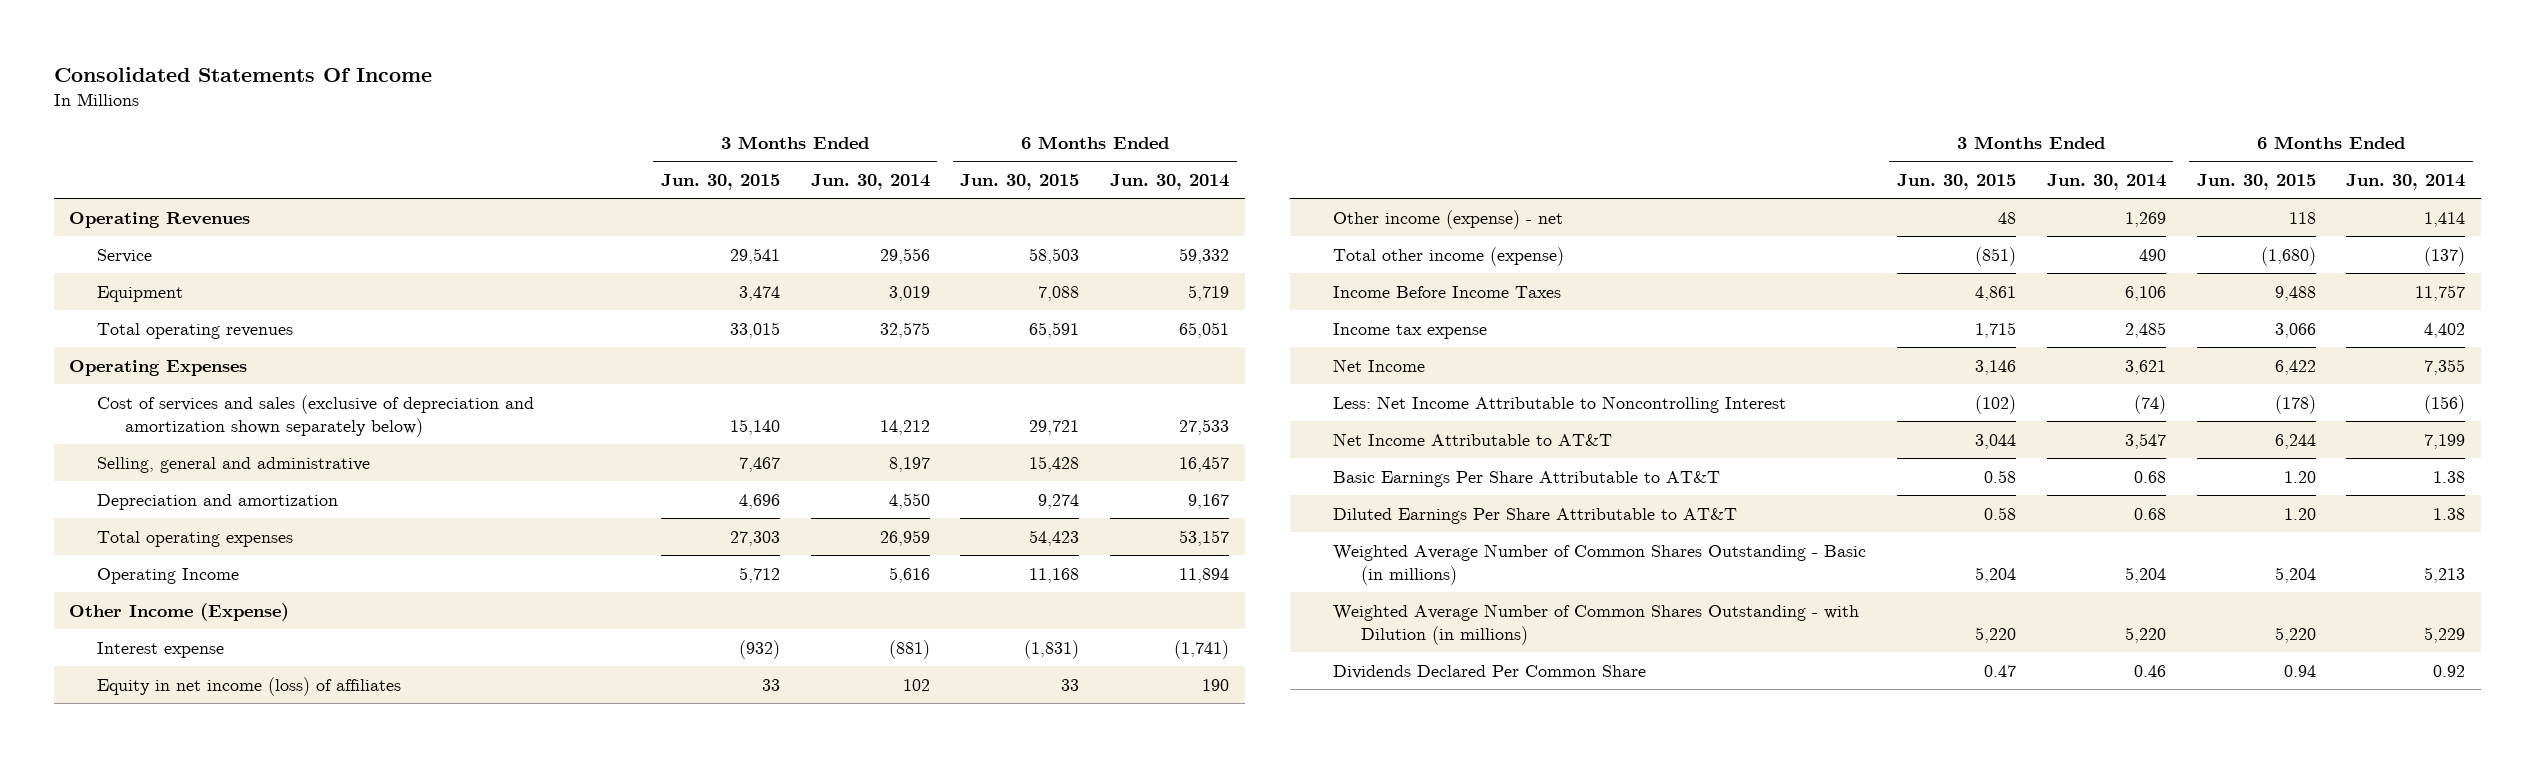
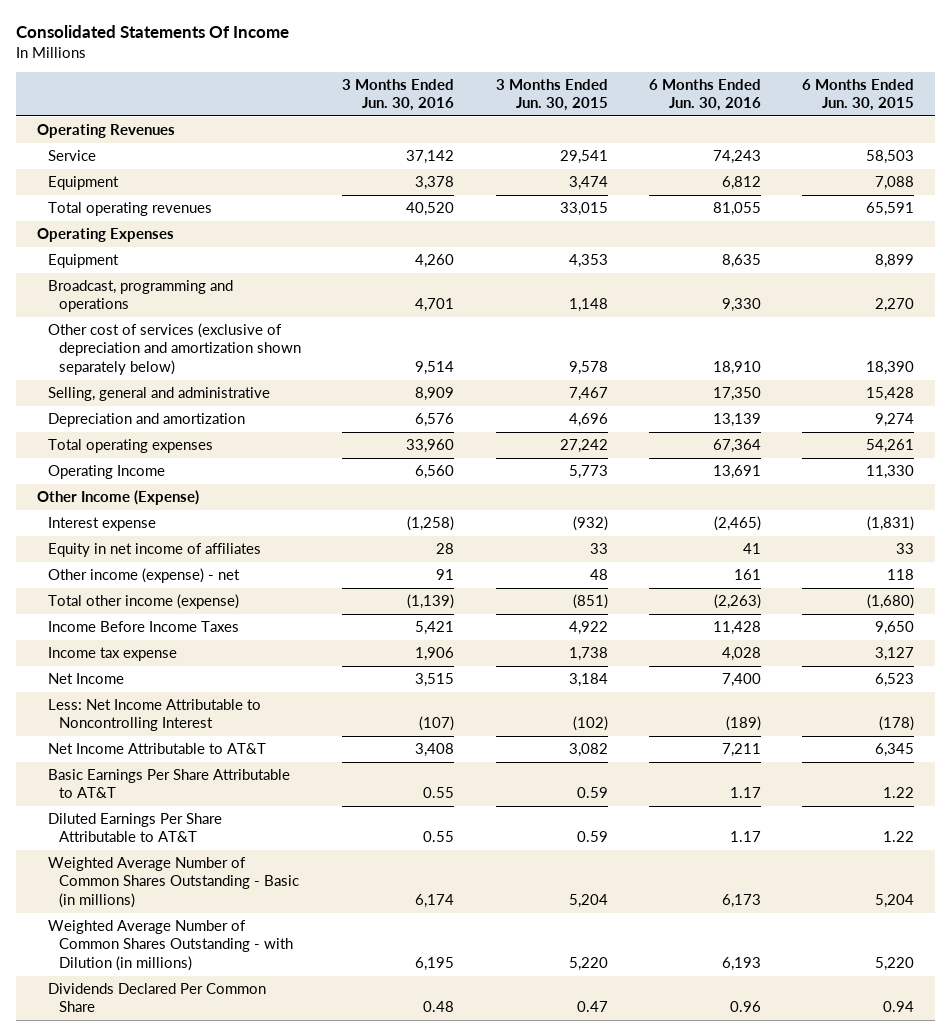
- | 3 Months Ended Jun. 30, 2015 | 3 Months Ended Jun. 30, 2014 | 6 Months Ended Jun. 30, 2015 | 6 Months Ended Jun. 30, 2014
+ | 3 Months Ended Jun. 30, 2016 | 3 Months Ended Jun. 30, 2015 | 6 Months Ended Jun. 30, 2016 | 6 Months Ended Jun. 30, 2015
- Cost of services and sales (exclusive of depreciation and amortization shown separately below) | 15,140 | 14,212 | 29,721 | 27,533
+ Equipment | 4,260 | 4,353 | 8,635 | 8,899
+ Broadcast, programming and operations | 4,701 | 1,148 | 9,330 | 2,270
+ Other cost of services (exclusive of depreciation and amortization shown separately below) | 9,514 | 9,578 | 18,910 | 18,390
- Total operating expenses | 27,303 | 26,959 | 54,423 | 53,157
- Operating Income | 5,712 | 5,616 | 11,168 | 11,894
+ Total operating expenses | 33,960 | 27,242 | 67,364 | 54,261
+ Operating Income | 6,560 | 5,773 | 13,691 | 11,330
- Equity in net income (loss) of affiliates | 33 | 102 | 33 | 190
+ Equity in net income of affiliates | 28 | 33 | 41 | 33
- Income Before Income Taxes | 4,861 | 6,106 | 9,488 | 11,757
- Income tax expense | 1,715 | 2,485 | 3,066 | 4,402
- Net Income | 3,146 | 3,621 | 6,422 | 7,355
+ Income Before Income Taxes | 5,421 | 4,922 | 11,428 | 9,650
+ Income tax expense | 1,906 | 1,738 | 4,028 | 3,127
+ Net Income | 3,515 | 3,184 | 7,400 | 6,523
- Net Income Attributable to AT&T | 3,044 | 3,547 | 6,244 | 7,199
- Basic Earnings Per Share Attributable to AT&T | 0.58 | 0.68 | 1.20 | 1.38
- Diluted Earnings Per Share Attributable to AT&T | 0.58 | 0.68 | 1.20 | 1.38
+ Net Income Attributable to AT&T | 3,408 | 3,082 | 7,211 | 6,345
+ Basic Earnings Per Share Attributable to AT&T | 0.55 | 0.59 | 1.17 | 1.22
+ Diluted Earnings Per Share Attributable to AT&T | 0.55 | 0.59 | 1.17 | 1.22

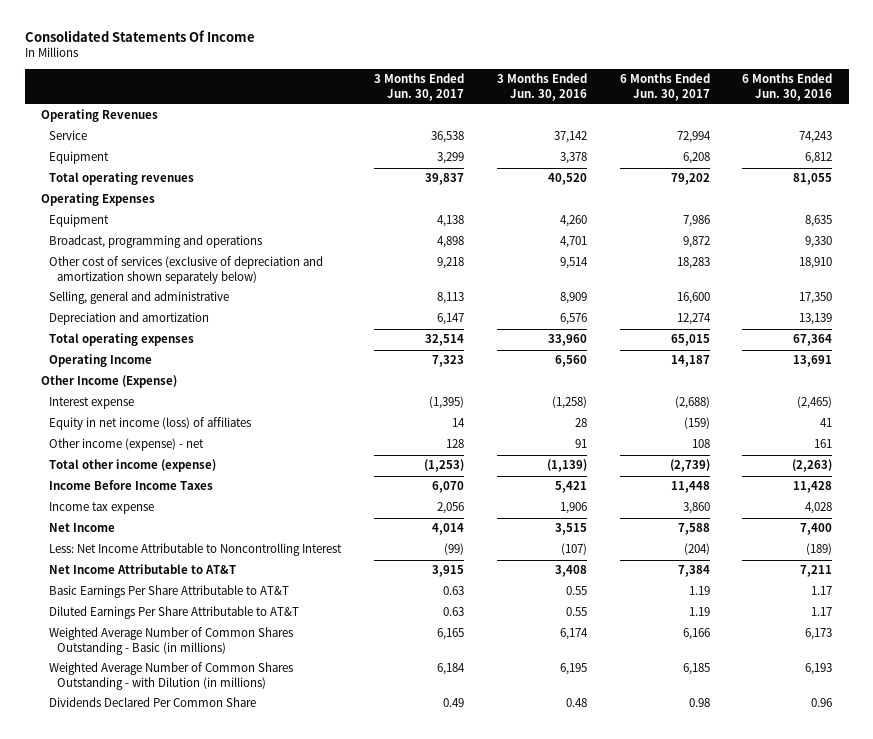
- | 3 Months Ended Jun. 30, 2016 | 3 Months Ended Jun. 30, 2015 | 6 Months Ended Jun. 30, 2016 | 6 Months Ended Jun. 30, 2015
+ | 3 Months Ended Jun. 30, 2017 | 3 Months Ended Jun. 30, 2016 | 6 Months Ended Jun. 30, 2017 | 6 Months Ended Jun. 30, 2016
- Equity in net income of affiliates | 28 | 33 | 41 | 33
+ Equity in net income (loss) of affiliates | 14 | 28 | (159) | 41

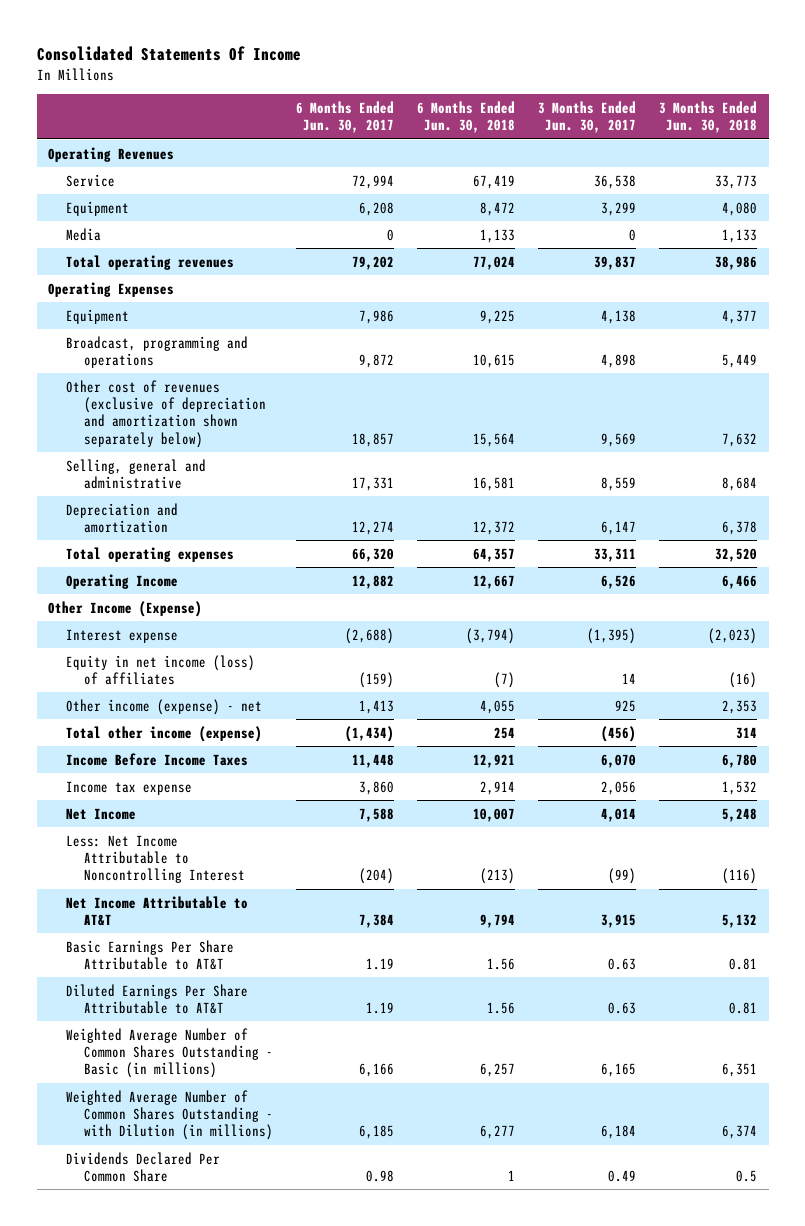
- | 3 Months Ended Jun. 30, 2017 | 3 Months Ended Jun. 30, 2016 | 6 Months Ended Jun. 30, 2017 | 6 Months Ended Jun. 30, 2016
+ | 6 Months Ended Jun. 30, 2017 | 6 Months Ended Jun. 30, 2018 | 3 Months Ended Jun. 30, 2017 | 3 Months Ended Jun. 30, 2018
+ Media | 0 | 1,133 | 0 | 1,133
- Other cost of services (exclusive of depreciation and amortization shown separately below) | 9,218 | 9,514 | 18,283 | 18,910
- Selling, general and administrative | 8,113 | 8,909 | 16,600 | 17,350
+ Other cost of revenues (exclusive of depreciation and amortization shown separately below) | 18,857 | 15,564 | 9,569 | 7,632
+ Selling, general and administrative | 17,331 | 16,581 | 8,559 | 8,684
- Total operating expenses | 32,514 | 33,960 | 65,015 | 67,364
- Operating Income | 7,323 | 6,560 | 14,187 | 13,691
+ Total operating expenses | 66,320 | 64,357 | 33,311 | 32,520
+ Operating Income | 12,882 | 12,667 | 6,526 | 6,466
- Other income (expense) - net | 128 | 91 | 108 | 161
- Total other income (expense) | (1,253) | (1,139) | (2,739) | (2,263)
+ Other income (expense) - net | 1,413 | 4,055 | 925 | 2,353
+ Total other income (expense) | (1,434) | 254 | (456) | 314

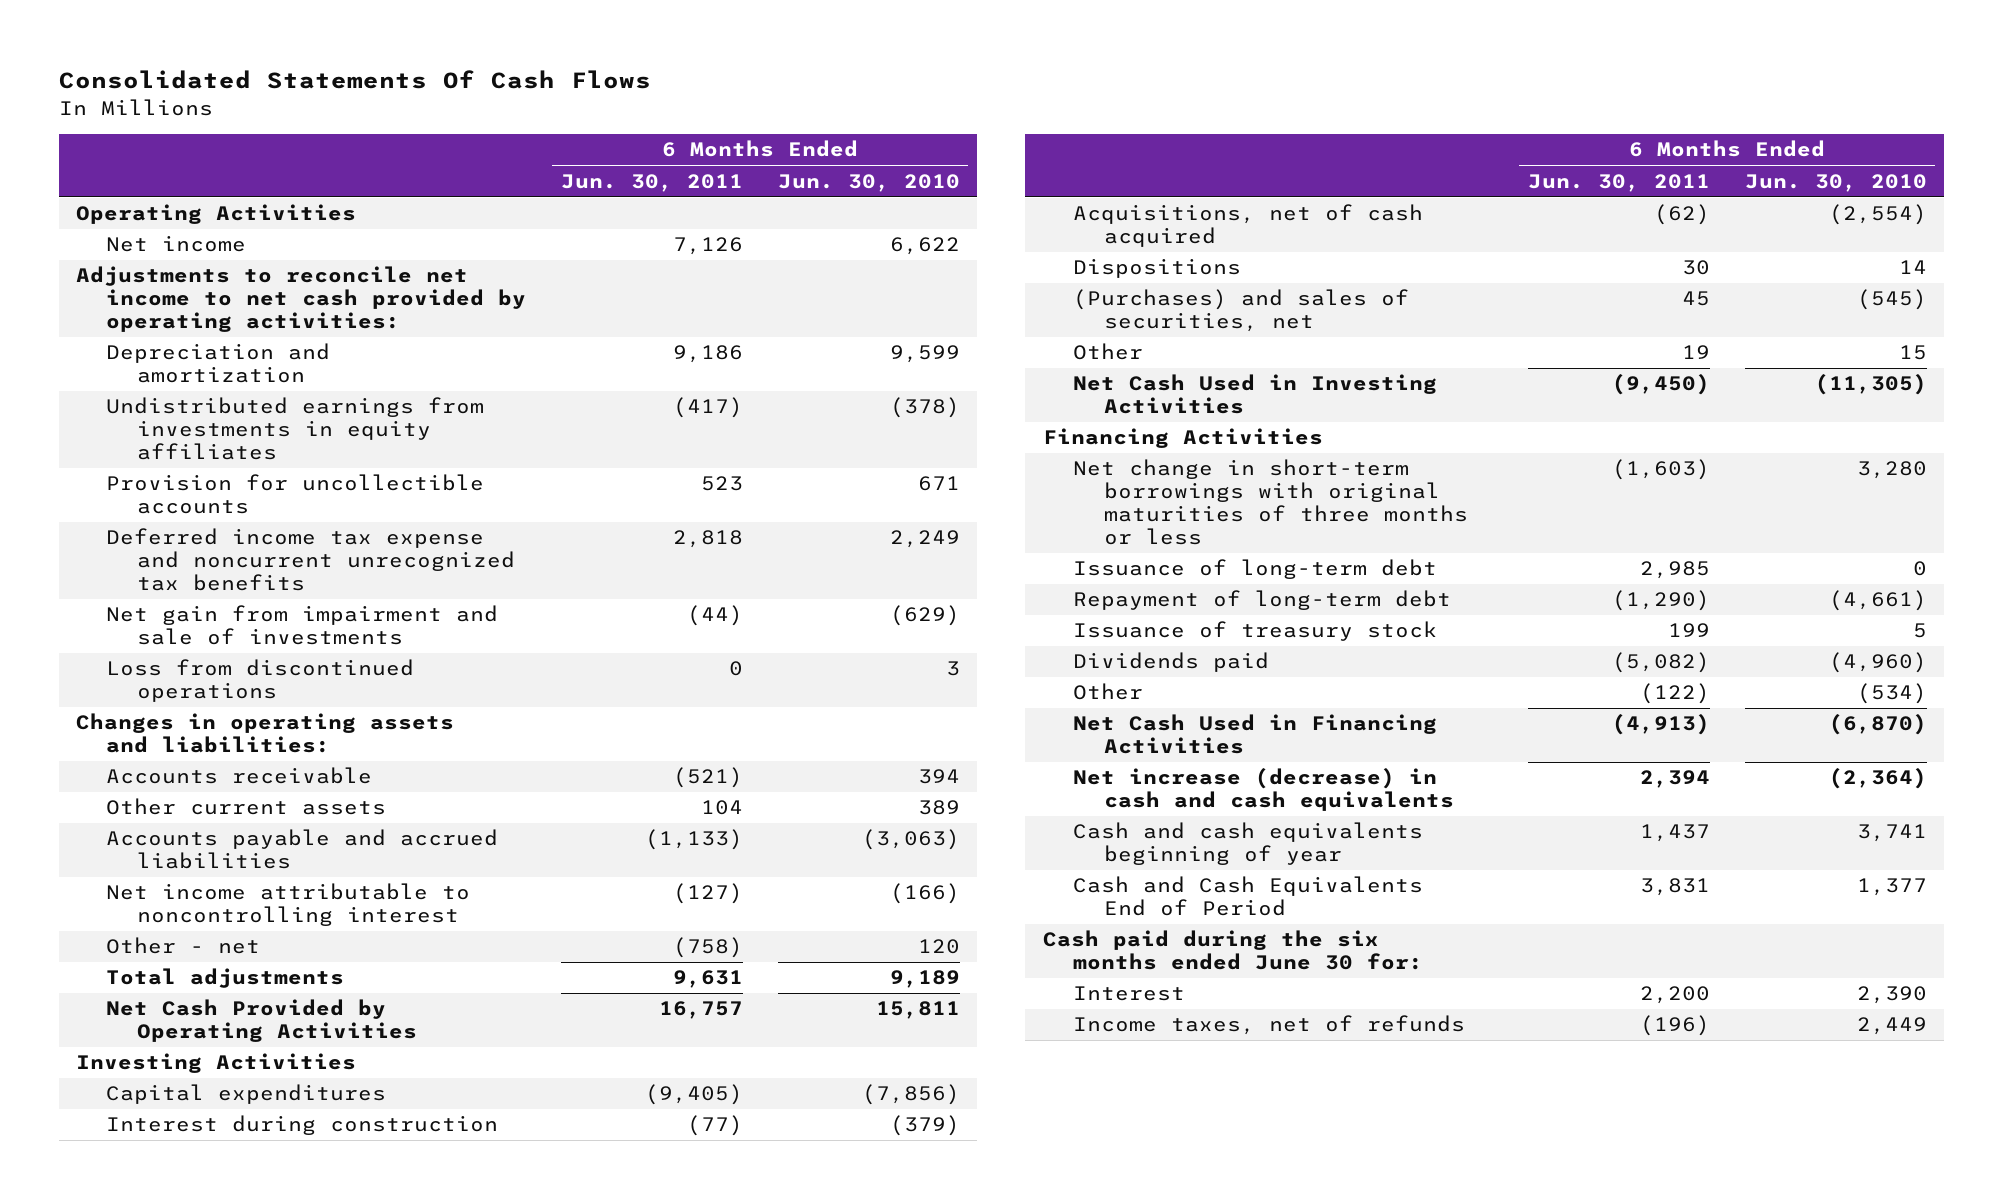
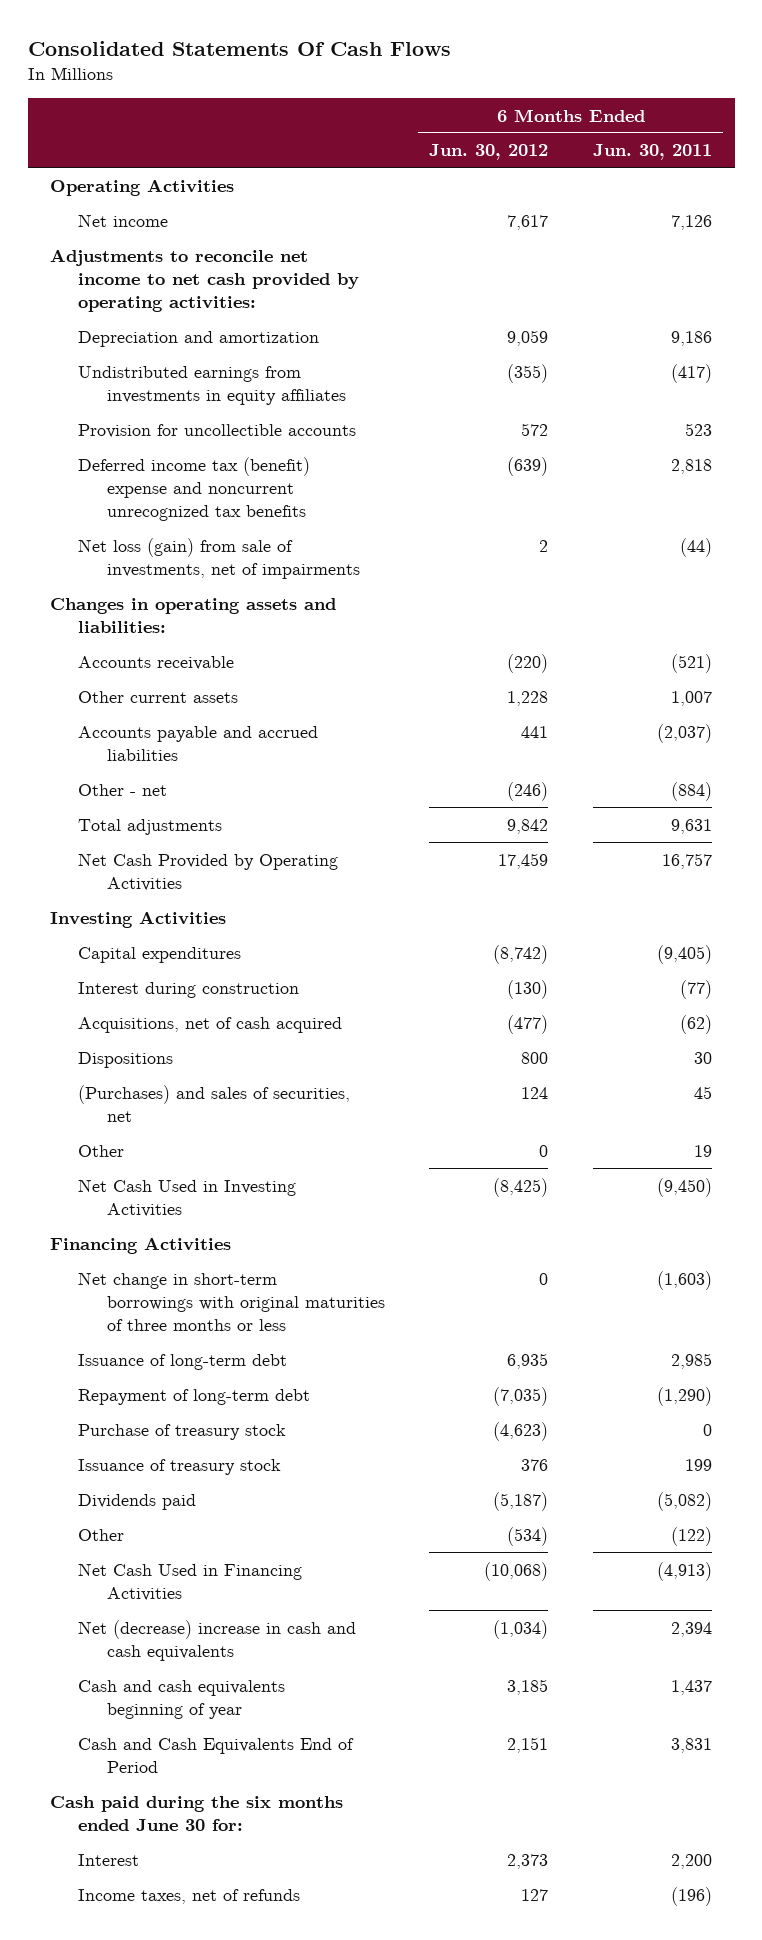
- | 6 Months Ended Jun. 30, 2011 | 6 Months Ended Jun. 30, 2010
+ | 6 Months Ended Jun. 30, 2012 | 6 Months Ended Jun. 30, 2011
- Deferred income tax expense and noncurrent unrecognized tax benefits | 2,818 | 2,249
- Net gain from impairment and sale of investments | (44) | (629)
- Loss from discontinued operations | 0 | 3
+ Deferred income tax (benefit) expense and noncurrent unrecognized tax benefits | (639) | 2,818
+ Net loss (gain) from sale of investments, net of impairments | 2 | (44)
- Other current assets | 104 | 389
- Accounts payable and accrued liabilities | (1,133) | (3,063)
- Net income attributable to noncontrolling interest | (127) | (166)
- Other - net | (758) | 120
+ Other current assets | 1,228 | 1,007
+ Accounts payable and accrued liabilities | 441 | (2,037)
+ Other - net | (246) | (884)
+ Purchase of treasury stock | (4,623) | 0
- Net increase (decrease) in cash and cash equivalents | 2,394 | (2,364)
+ Net (decrease) increase in cash and cash equivalents | (1,034) | 2,394

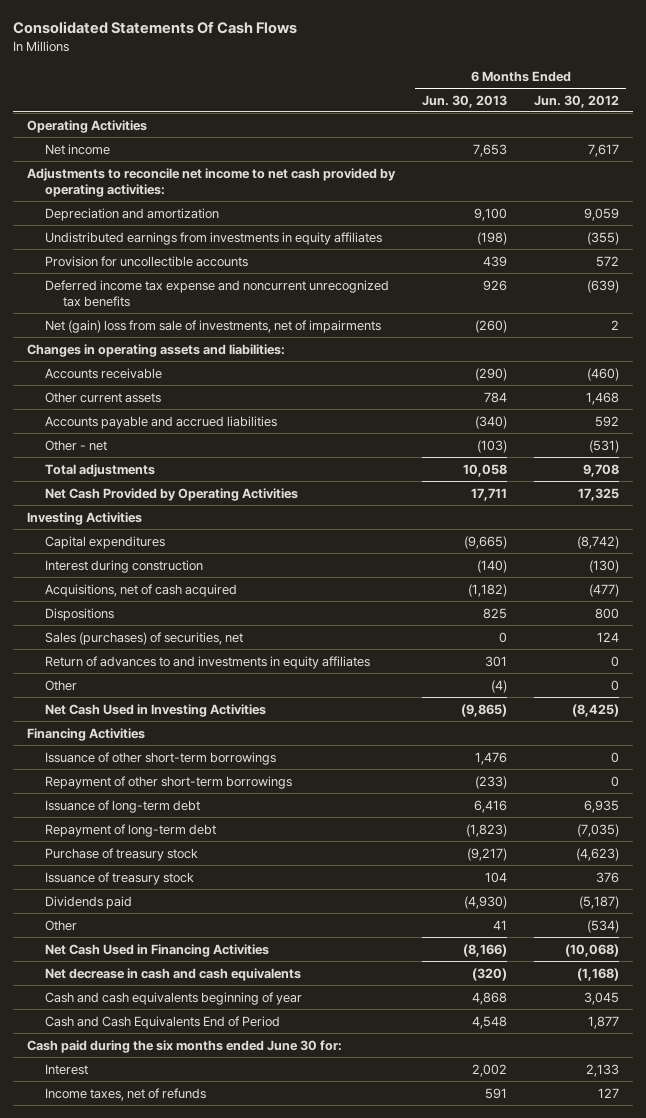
- | 6 Months Ended Jun. 30, 2012 | 6 Months Ended Jun. 30, 2011
+ | 6 Months Ended Jun. 30, 2013 | 6 Months Ended Jun. 30, 2012
- Deferred income tax (benefit) expense and noncurrent unrecognized tax benefits | (639) | 2,818
- Net loss (gain) from sale of investments, net of impairments | 2 | (44)
+ Deferred income tax expense and noncurrent unrecognized tax benefits | 926 | (639)
+ Net (gain) loss from sale of investments, net of impairments | (260) | 2
- Accounts receivable | (220) | (521)
- Other current assets | 1,228 | 1,007
- Accounts payable and accrued liabilities | 441 | (2,037)
- Other - net | (246) | (884)
- Total adjustments | 9,842 | 9,631
- Net Cash Provided by Operating Activities | 17,459 | 16,757
+ Accounts receivable | (290) | (460)
+ Other current assets | 784 | 1,468
+ Accounts payable and accrued liabilities | (340) | 592
+ Other - net | (103) | (531)
+ Total adjustments | 10,058 | 9,708
+ Net Cash Provided by Operating Activities | 17,711 | 17,325
- (Purchases) and sales of securities, net | 124 | 45
+ Sales (purchases) of securities, net | 0 | 124
+ Return of advances to and investments in equity affiliates | 301 | 0
- Net change in short-term borrowings with original maturities of three months or less | 0 | (1,603)
+ Issuance of other short-term borrowings | 1,476 | 0
+ Repayment of other short-term borrowings | (233) | 0
- Net (decrease) increase in cash and cash equivalents | (1,034) | 2,394
- Cash and cash equivalents beginning of year | 3,185 | 1,437
- Cash and Cash Equivalents End of Period | 2,151 | 3,831
+ Net decrease in cash and cash equivalents | (320) | (1,168)
+ Cash and cash equivalents beginning of year | 4,868 | 3,045
+ Cash and Cash Equivalents End of Period | 4,548 | 1,877
- Interest | 2,373 | 2,200
+ Interest | 2,002 | 2,133

